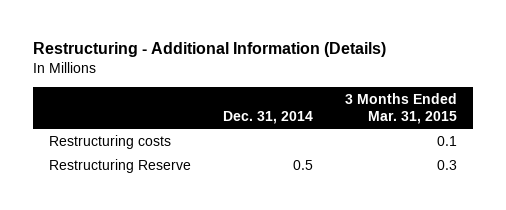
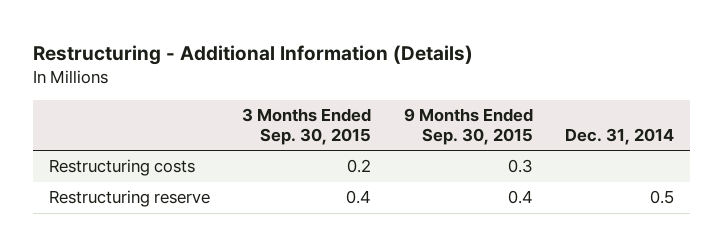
- | Dec. 31, 2014 | 3 Months Ended Mar. 31, 2015
+ | 3 Months Ended Sep. 30, 2015 | 9 Months Ended Sep. 30, 2015 | Dec. 31, 2014
- Restructuring Reserve | 0.5 | 0.3
+ Restructuring reserve | 0.4 | 0.4 | 0.5

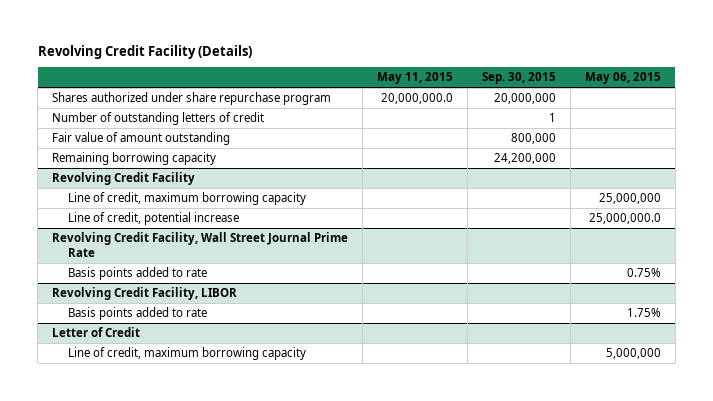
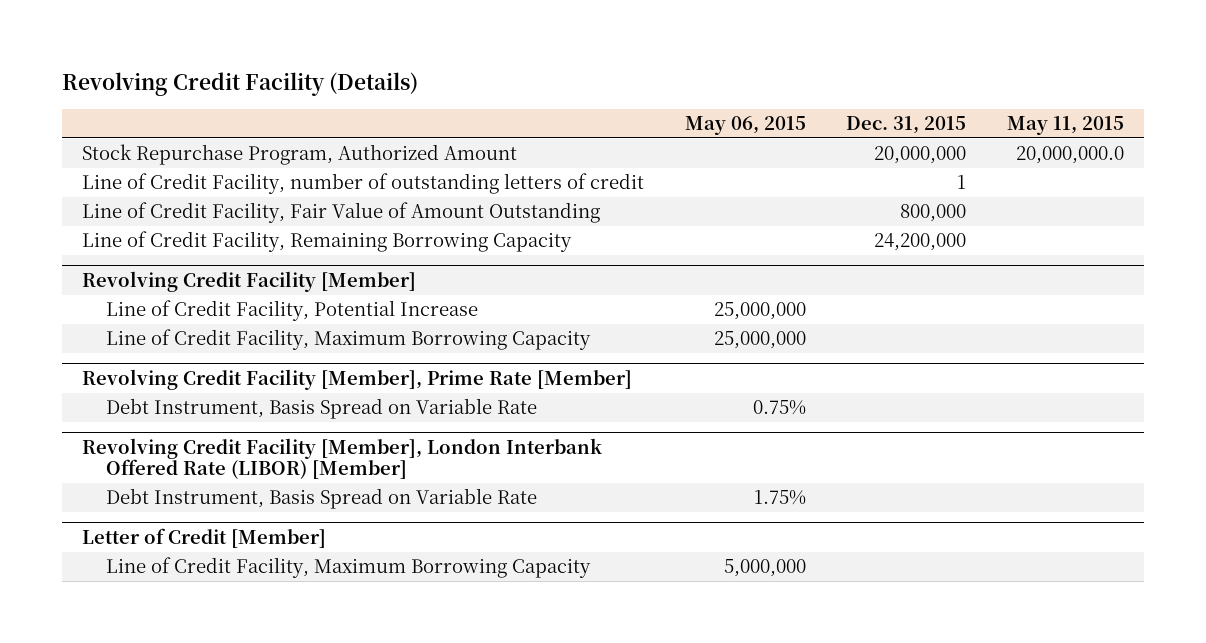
- | May 11, 2015 | Sep. 30, 2015 | May 06, 2015
+ | May 06, 2015 | Dec. 31, 2015 | May 11, 2015
- Shares authorized under share repurchase program | 20,000,000.0 | 20,000,000 |
- Number of outstanding letters of credit | | 1 |
- Fair value of amount outstanding | | 800,000 |
- Remaining borrowing capacity | | 24,200,000 |
- Revolving Credit Facility
- Line of credit, maximum borrowing capacity | | | 25,000,000
- Line of credit, potential increase | | | 25,000,000.0
- Revolving Credit Facility, Wall Street Journal Prime Rate
- Basis points added to rate | | | 0.75%
- Revolving Credit Facility, LIBOR
- Basis points added to rate | | | 1.75%
- Letter of Credit
- Line of credit, maximum borrowing capacity | | | 5,000,000
+ Stock Repurchase Program, Authorized Amount | | 20,000,000 | 20,000,000.0
+ Line of Credit Facility, number of outstanding letters of credit | | 1 |
+ Line of Credit Facility, Fair Value of Amount Outstanding | | 800,000 |
+ Line of Credit Facility, Remaining Borrowing Capacity | | 24,200,000 |
+ Revolving Credit Facility [Member]
+ Line of Credit Facility, Potential Increase | 25,000,000 | |
+ Line of Credit Facility, Maximum Borrowing Capacity | 25,000,000 | |
+ Revolving Credit Facility [Member], Prime Rate [Member]
+ Debt Instrument, Basis Spread on Variable Rate | 0.75% | |
+ Revolving Credit Facility [Member], London Interbank Offered Rate (LIBOR) [Member]
+ Debt Instrument, Basis Spread on Variable Rate | 1.75% | |
+ Letter of Credit [Member]
+ Line of Credit Facility, Maximum Borrowing Capacity | 5,000,000 | |

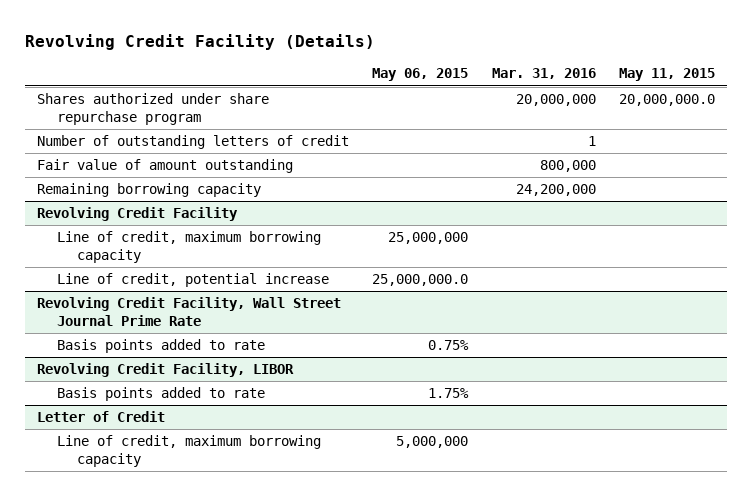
- | May 06, 2015 | Dec. 31, 2015 | May 11, 2015
+ | May 06, 2015 | Mar. 31, 2016 | May 11, 2015
- Stock Repurchase Program, Authorized Amount | | 20,000,000 | 20,000,000.0
- Line of Credit Facility, number of outstanding letters of credit | | 1 |
- Line of Credit Facility, Fair Value of Amount Outstanding | | 800,000 |
- Line of Credit Facility, Remaining Borrowing Capacity | | 24,200,000 |
- Revolving Credit Facility [Member]
- Line of Credit Facility, Potential Increase | 25,000,000 | |
- Line of Credit Facility, Maximum Borrowing Capacity | 25,000,000 | |
- Revolving Credit Facility [Member], Prime Rate [Member]
- Debt Instrument, Basis Spread on Variable Rate | 0.75% | |
- Revolving Credit Facility [Member], London Interbank Offered Rate (LIBOR) [Member]
- Debt Instrument, Basis Spread on Variable Rate | 1.75% | |
- Letter of Credit [Member]
- Line of Credit Facility, Maximum Borrowing Capacity | 5,000,000 | |
+ Shares authorized under share repurchase program | | 20,000,000 | 20,000,000.0
+ Number of outstanding letters of credit | | 1 |
+ Fair value of amount outstanding | | 800,000 |
+ Remaining borrowing capacity | | 24,200,000 |
+ Revolving Credit Facility
+ Line of credit, maximum borrowing capacity | 25,000,000 | |
+ Line of credit, potential increase | 25,000,000.0 | |
+ Revolving Credit Facility, Wall Street Journal Prime Rate
+ Basis points added to rate | 0.75% | |
+ Revolving Credit Facility, LIBOR
+ Basis points added to rate | 1.75% | |
+ Letter of Credit
+ Line of credit, maximum borrowing capacity | 5,000,000 | |

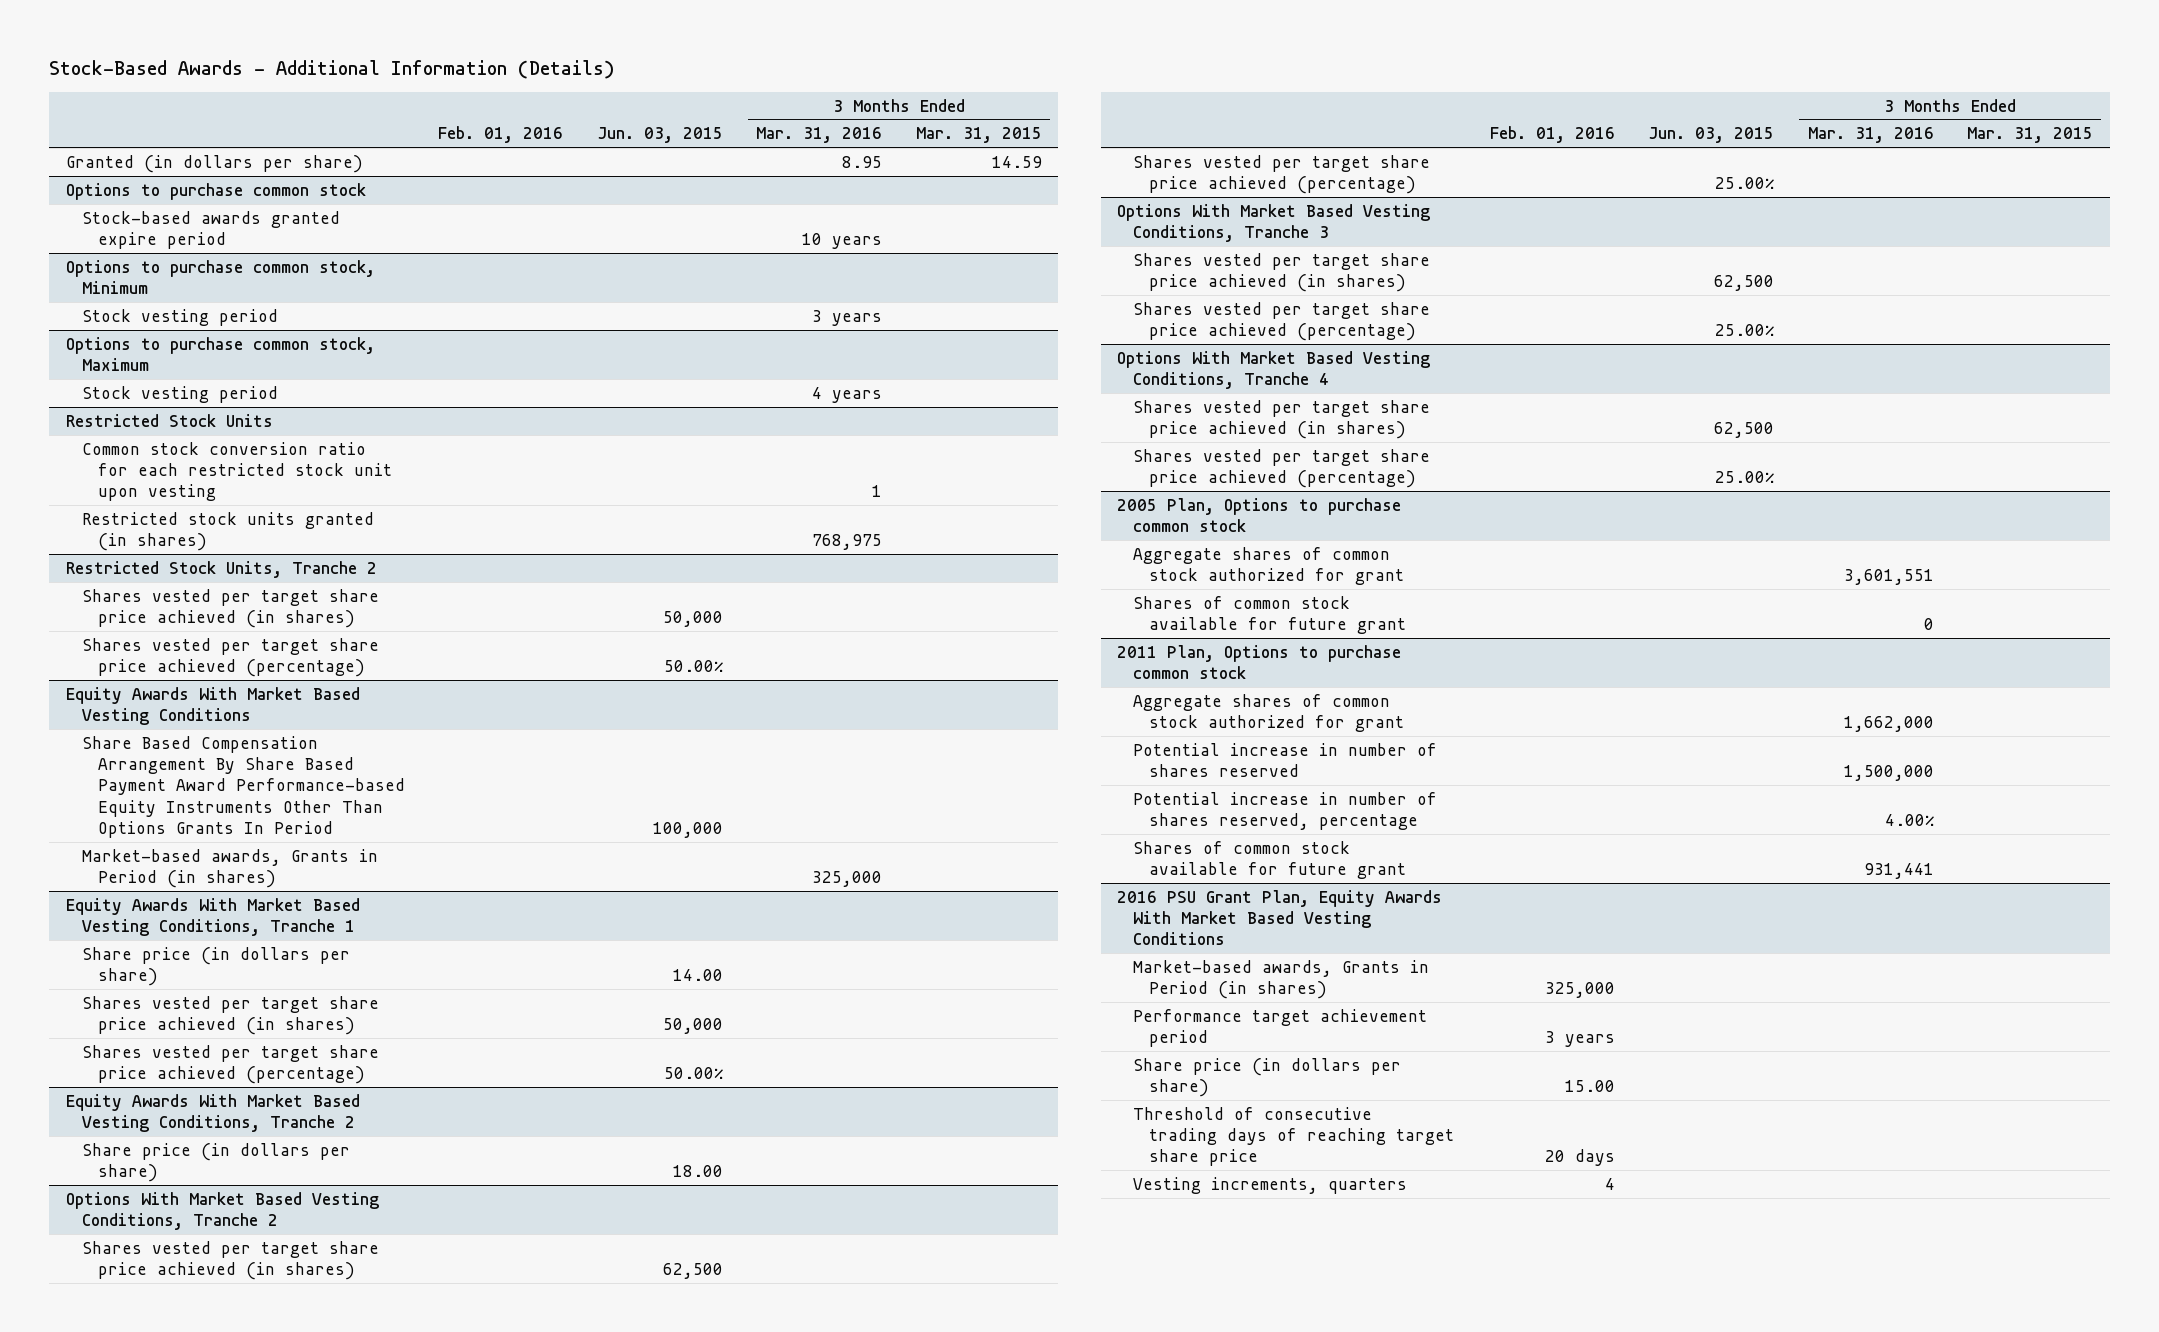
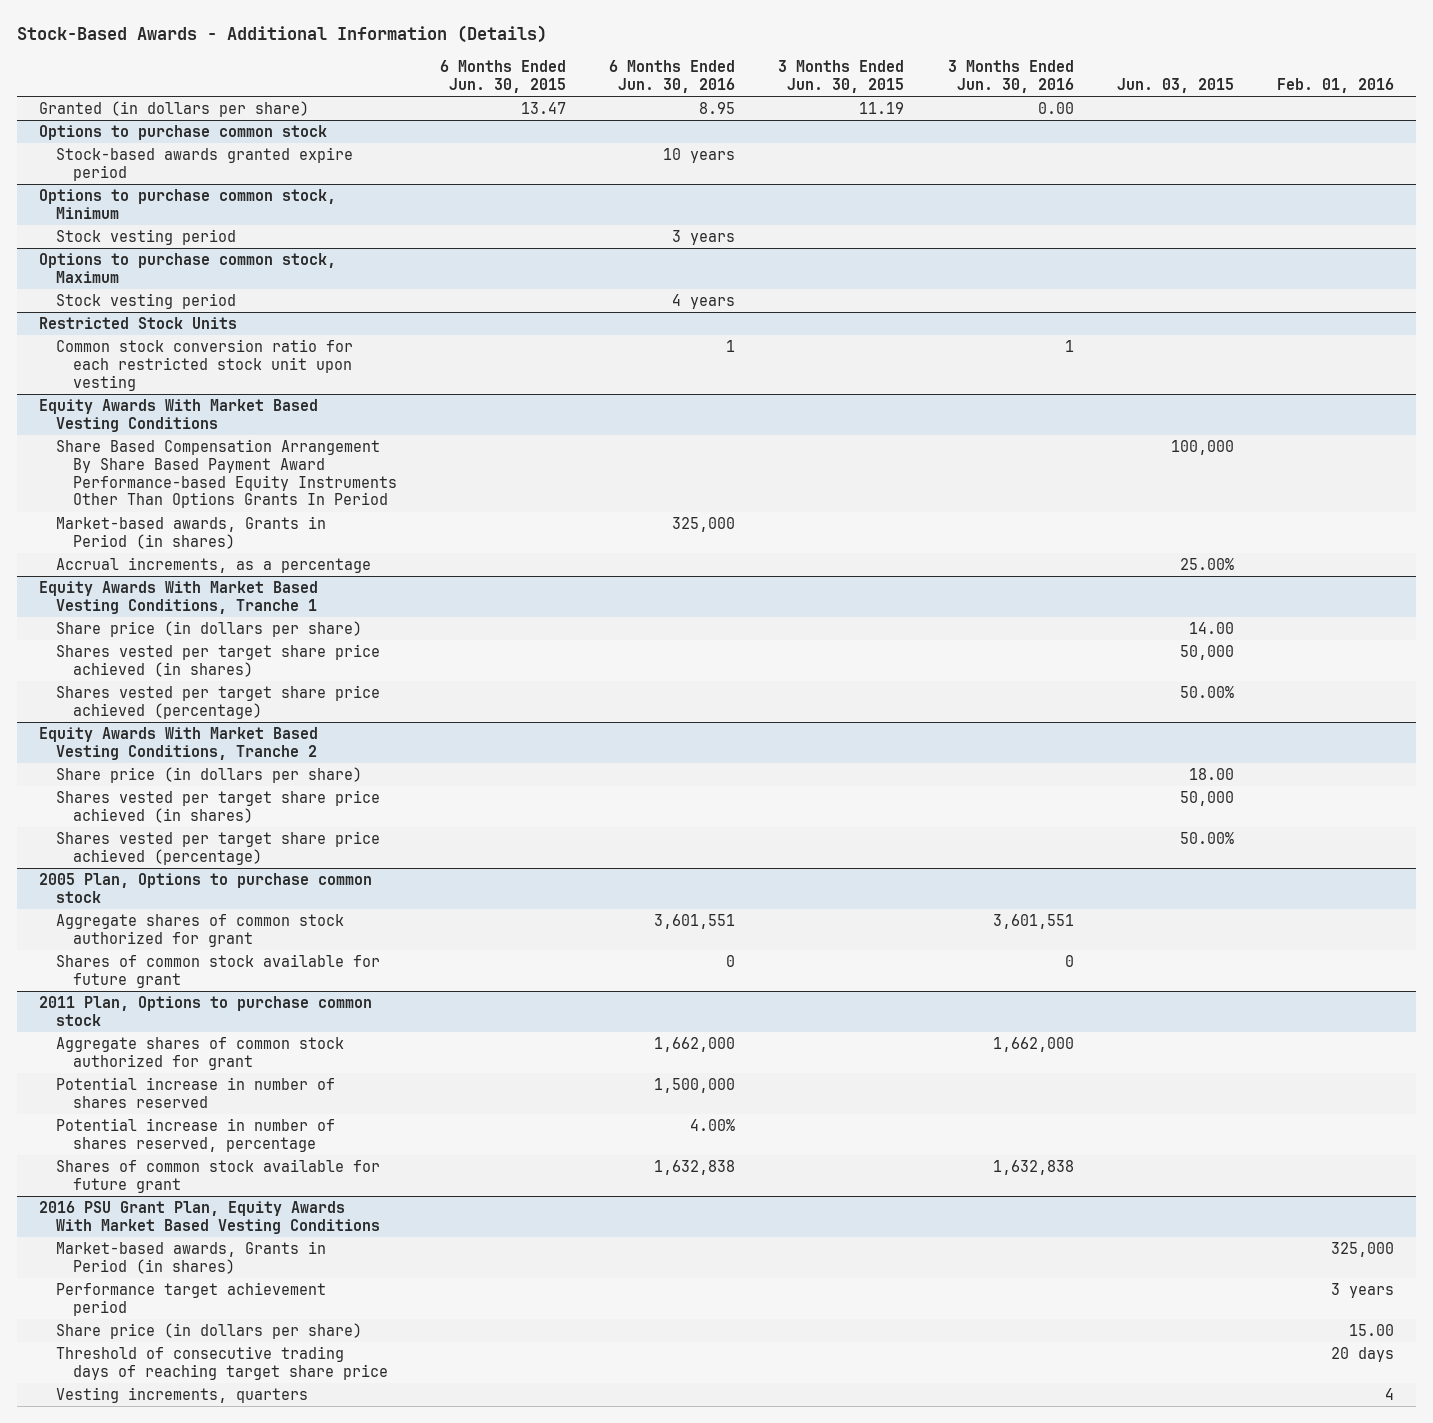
- | Feb. 01, 2016 | Jun. 03, 2015 | 3 Months Ended Mar. 31, 2016 | 3 Months Ended Mar. 31, 2015
+ | 6 Months Ended Jun. 30, 2015 | 6 Months Ended Jun. 30, 2016 | 3 Months Ended Jun. 30, 2015 | 3 Months Ended Jun. 30, 2016 | Jun. 03, 2015 | Feb. 01, 2016
@ Restricted Stock Units
- Restricted stock units granted (in shares) | | | 768,975 |
- Restricted Stock Units, Tranche 2
- Shares vested per target share price achieved (in shares) | | 50,000 | |
- Shares vested per target share price achieved (percentage) | | 50.00% | |
@ Equity Awards With Market Based Vesting Conditions
+ Accrual increments, as a percentage | | | | | 25.00% |
- Options With Market Based Vesting Conditions, Tranche 2
- Shares vested per target share price achieved (in shares) | | 62,500 | |
- Shares vested per target share price achieved (percentage) | | 25.00% | |
- Options With Market Based Vesting Conditions, Tranche 3
- Shares vested per target share price achieved (in shares) | | 62,500 | |
- Shares vested per target share price achieved (percentage) | | 25.00% | |
- Options With Market Based Vesting Conditions, Tranche 4
- Shares vested per target share price achieved (in shares) | | 62,500 | |
- Shares vested per target share price achieved (percentage) | | 25.00% | |
@ Equity Awards With Market Based Vesting Conditions, Tranche 2
+ Shares vested per target share price achieved (in shares) | | | | | 50,000 |
+ Shares vested per target share price achieved (percentage) | | | | | 50.00% |

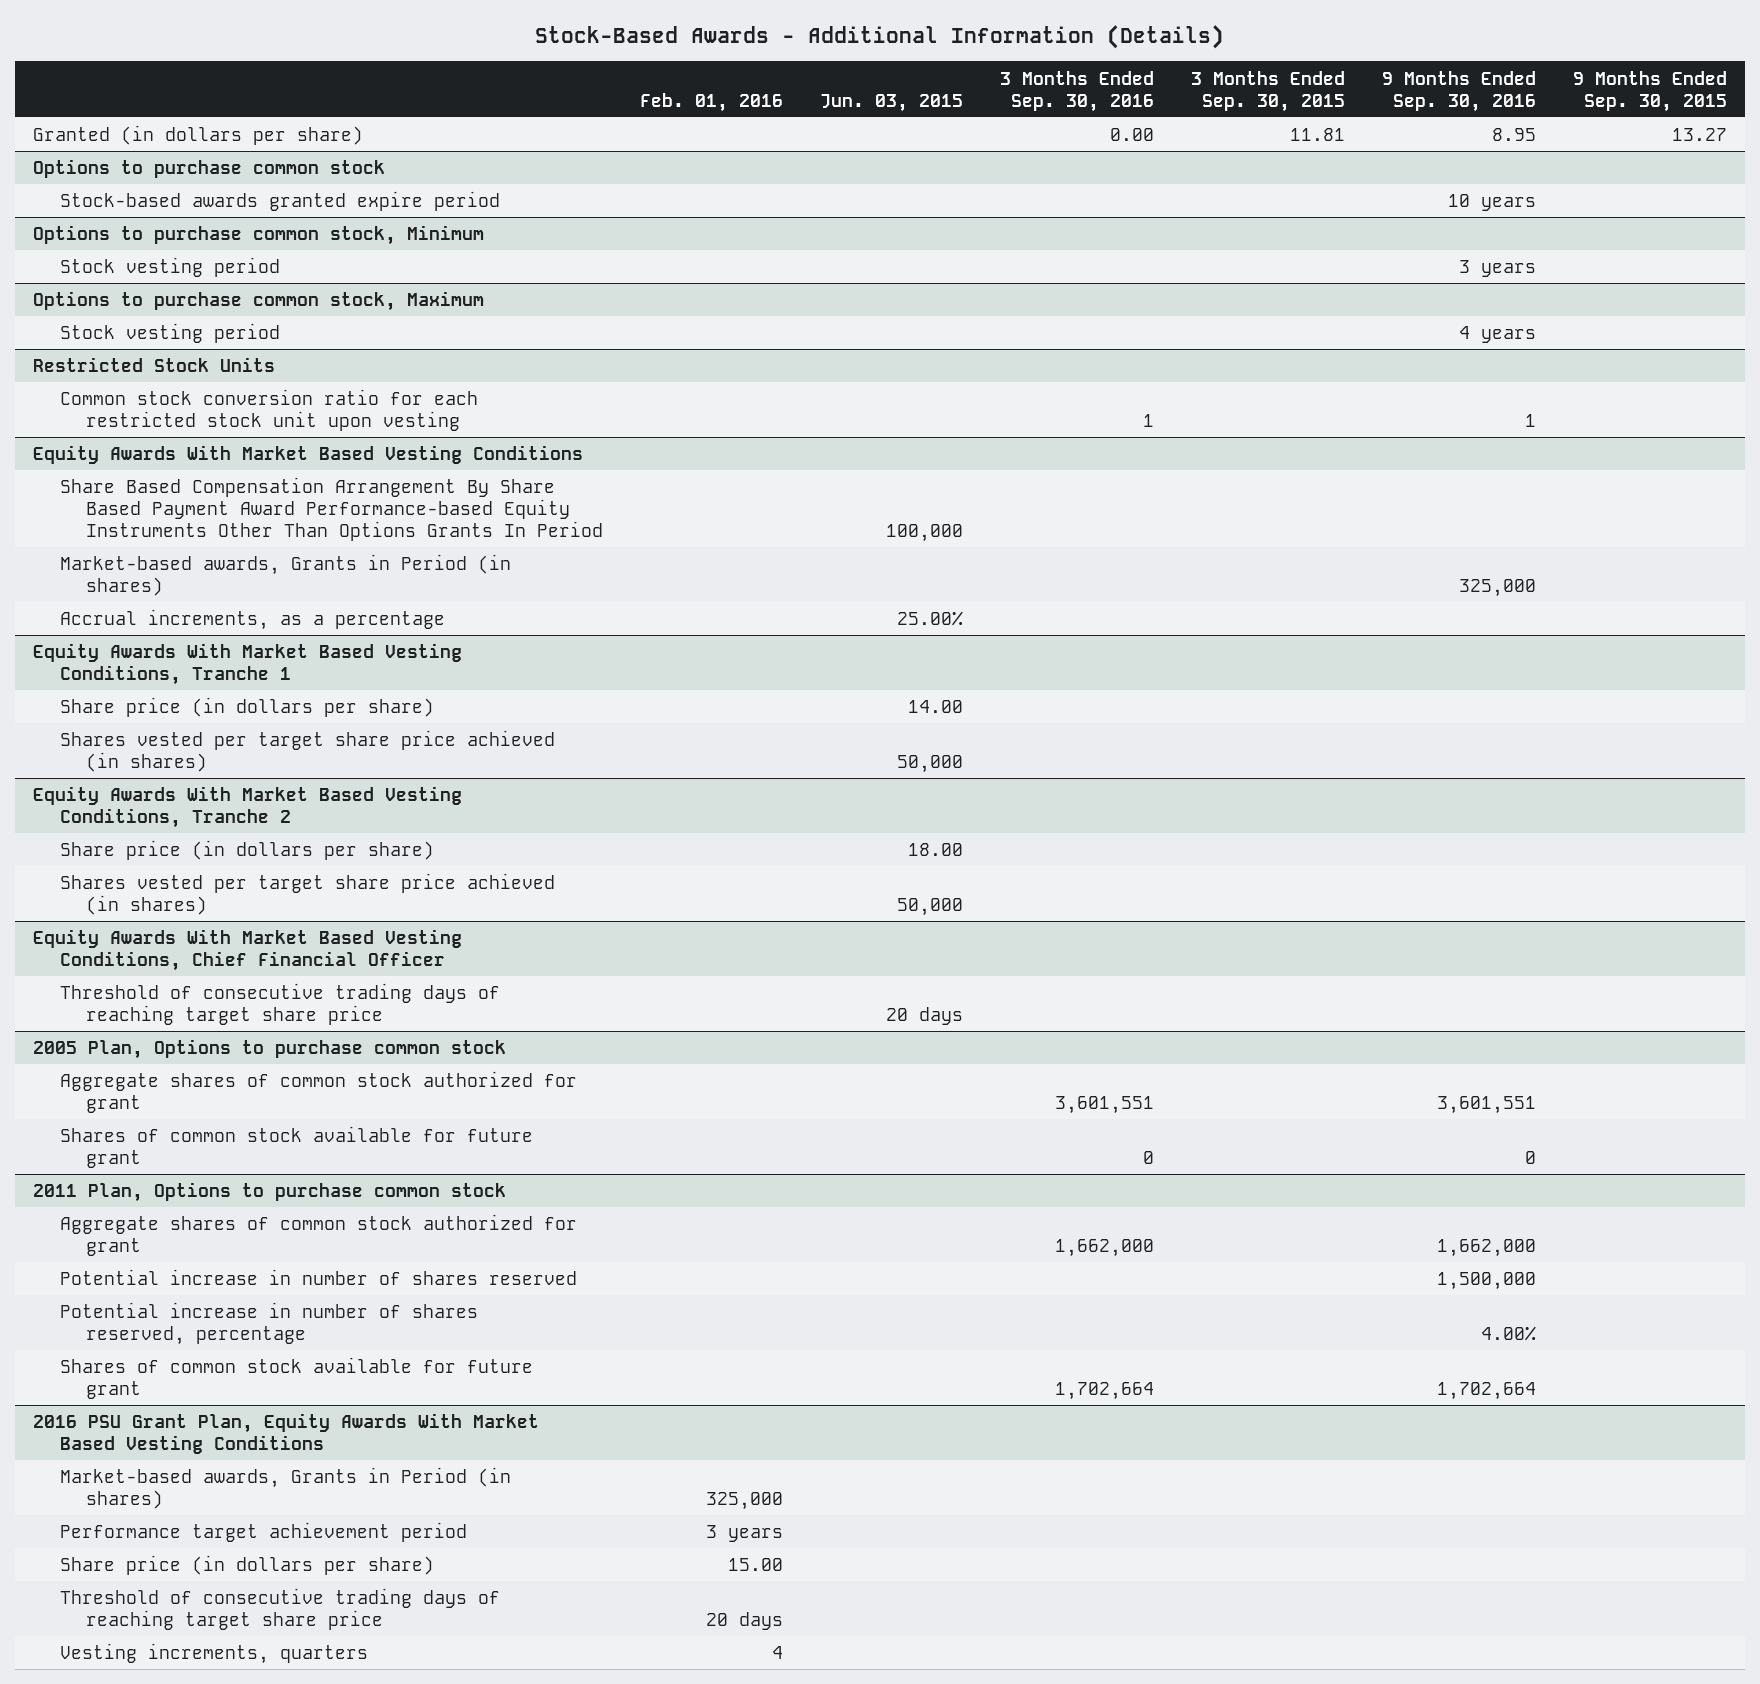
- | 6 Months Ended Jun. 30, 2015 | 6 Months Ended Jun. 30, 2016 | 3 Months Ended Jun. 30, 2015 | 3 Months Ended Jun. 30, 2016 | Jun. 03, 2015 | Feb. 01, 2016
+ | Feb. 01, 2016 | Jun. 03, 2015 | 3 Months Ended Sep. 30, 2016 | 3 Months Ended Sep. 30, 2015 | 9 Months Ended Sep. 30, 2016 | 9 Months Ended Sep. 30, 2015
@ Equity Awards With Market Based Vesting Conditions, Tranche 1
- Shares vested per target share price achieved (percentage) | | | | | 50.00% |
@ Equity Awards With Market Based Vesting Conditions, Tranche 2
- Shares vested per target share price achieved (percentage) | | | | | 50.00% |
+ Equity Awards With Market Based Vesting Conditions, Chief Financial Officer
+ Threshold of consecutive trading days of reaching target share price | | 20 days | | | |

